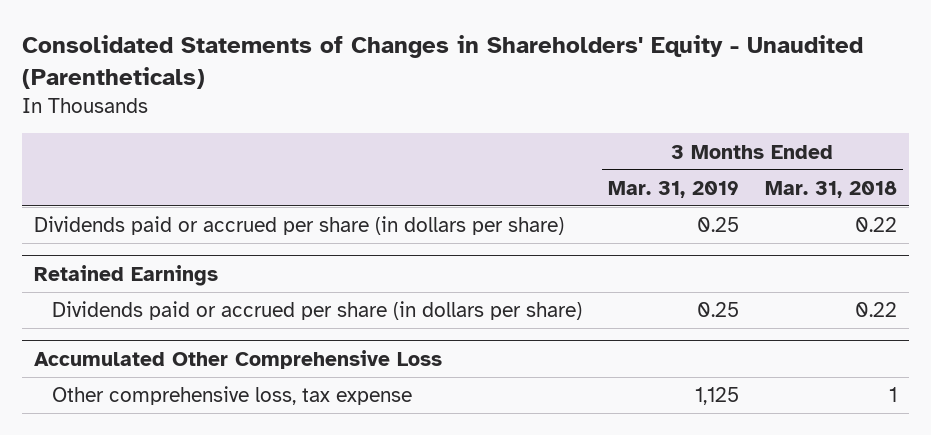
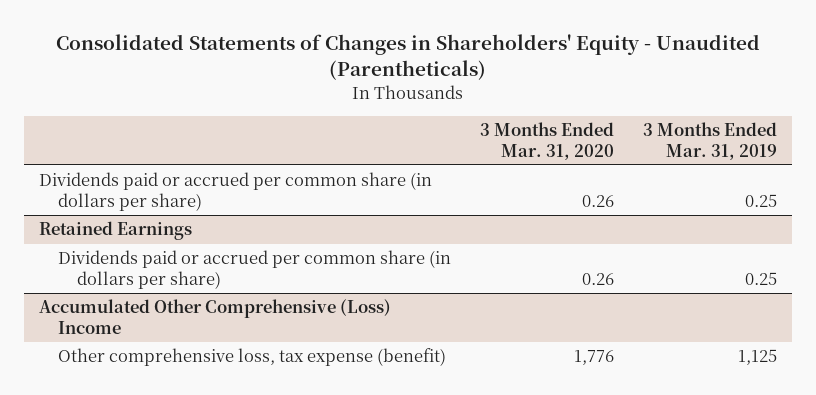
- | 3 Months Ended Mar. 31, 2019 | 3 Months Ended Mar. 31, 2018
+ | 3 Months Ended Mar. 31, 2020 | 3 Months Ended Mar. 31, 2019
- Dividends paid or accrued per share (in dollars per share) | 0.25 | 0.22
+ Dividends paid or accrued per common share (in dollars per share) | 0.26 | 0.25
@ Retained Earnings
- Dividends paid or accrued per share (in dollars per share) | 0.25 | 0.22
- Accumulated Other Comprehensive Loss
- Other comprehensive loss, tax expense | 1,125 | 1
@ Retained Earnings
+ Dividends paid or accrued per common share (in dollars per share) | 0.26 | 0.25
+ Accumulated Other Comprehensive (Loss) Income
+ Other comprehensive loss, tax expense (benefit) | 1,776 | 1,125

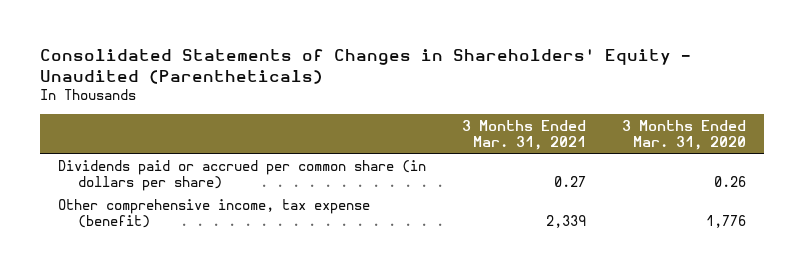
- | 3 Months Ended Mar. 31, 2020 | 3 Months Ended Mar. 31, 2019
+ | 3 Months Ended Mar. 31, 2021 | 3 Months Ended Mar. 31, 2020
- Retained Earnings
- Dividends paid or accrued per common share (in dollars per share) | 0.26 | 0.25
- Accumulated Other Comprehensive (Loss) Income
- Other comprehensive loss, tax expense (benefit) | 1,776 | 1,125
+ Other comprehensive income, tax expense (benefit) | 2,339 | 1,776

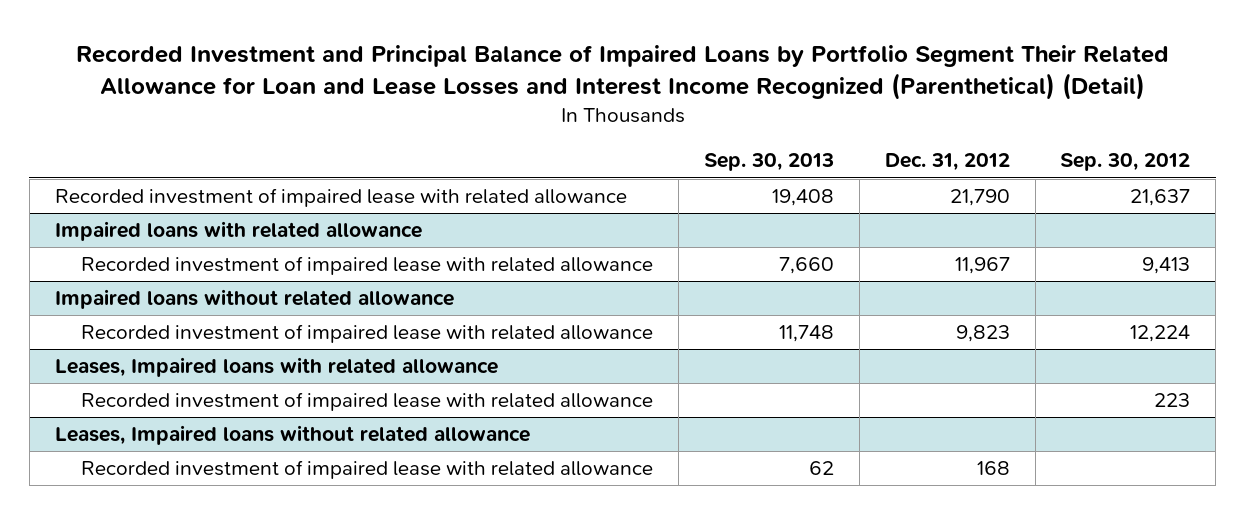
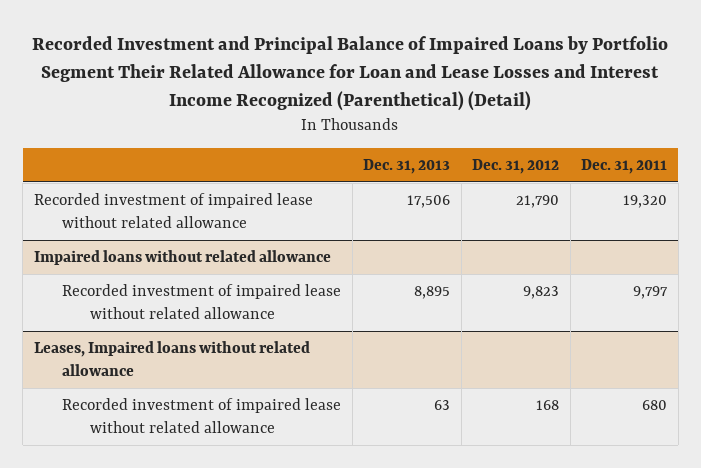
- | Sep. 30, 2013 | Dec. 31, 2012 | Sep. 30, 2012
+ | Dec. 31, 2013 | Dec. 31, 2012 | Dec. 31, 2011
- Recorded investment of impaired lease with related allowance | 19,408 | 21,790 | 21,637
- Impaired loans with related allowance
- Recorded investment of impaired lease with related allowance | 7,660 | 11,967 | 9,413
+ Recorded investment of impaired lease without related allowance | 17,506 | 21,790 | 19,320
@ Impaired loans without related allowance
- Recorded investment of impaired lease with related allowance | 11,748 | 9,823 | 12,224
- Leases, Impaired loans with related allowance
- Recorded investment of impaired lease with related allowance | | | 223
@ Impaired loans without related allowance
+ Recorded investment of impaired lease without related allowance | 8,895 | 9,823 | 9,797
@ Leases, Impaired loans without related allowance
- Recorded investment of impaired lease with related allowance | 62 | 168 |
+ Recorded investment of impaired lease without related allowance | 63 | 168 | 680

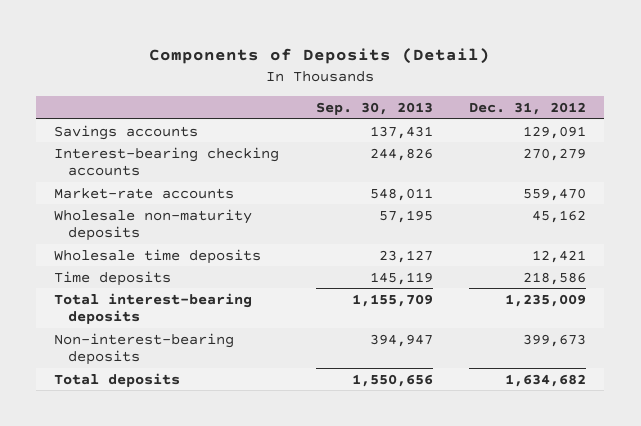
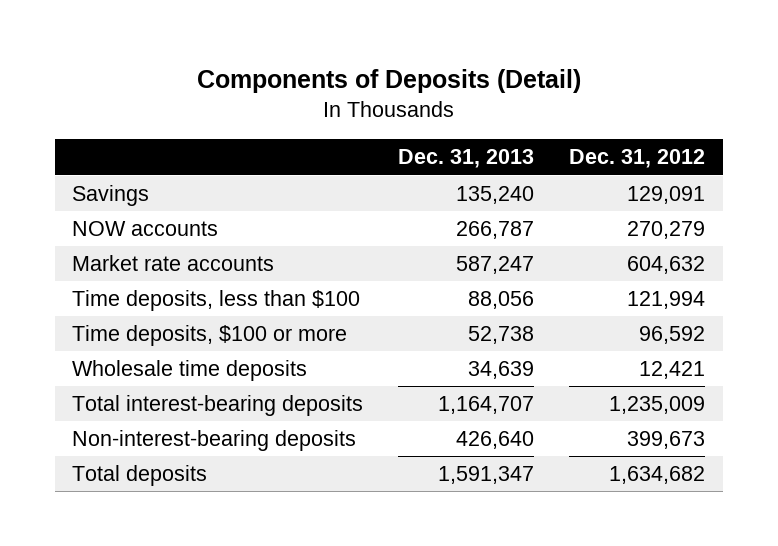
- | Sep. 30, 2013 | Dec. 31, 2012
+ | Dec. 31, 2013 | Dec. 31, 2012
- Savings accounts | 137,431 | 129,091
- Interest-bearing checking accounts | 244,826 | 270,279
- Market-rate accounts | 548,011 | 559,470
- Wholesale non-maturity deposits | 57,195 | 45,162
+ Savings | 135,240 | 129,091
+ NOW accounts | 266,787 | 270,279
+ Market rate accounts | 587,247 | 604,632
+ Time deposits, less than $100 | 88,056 | 121,994
+ Time deposits, $100 or more | 52,738 | 96,592
- Time deposits | 145,119 | 218,586

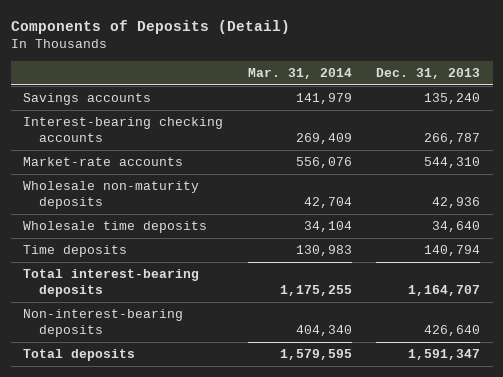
- | Dec. 31, 2013 | Dec. 31, 2012
+ | Mar. 31, 2014 | Dec. 31, 2013
- Savings | 135,240 | 129,091
- NOW accounts | 266,787 | 270,279
- Market rate accounts | 587,247 | 604,632
- Time deposits, less than $100 | 88,056 | 121,994
- Time deposits, $100 or more | 52,738 | 96,592
- Wholesale time deposits | 34,639 | 12,421
+ Savings accounts | 141,979 | 135,240
+ Interest-bearing checking accounts | 269,409 | 266,787
+ Market-rate accounts | 556,076 | 544,310
+ Wholesale non-maturity deposits | 42,704 | 42,936
+ Wholesale time deposits | 34,104 | 34,640
+ Time deposits | 130,983 | 140,794

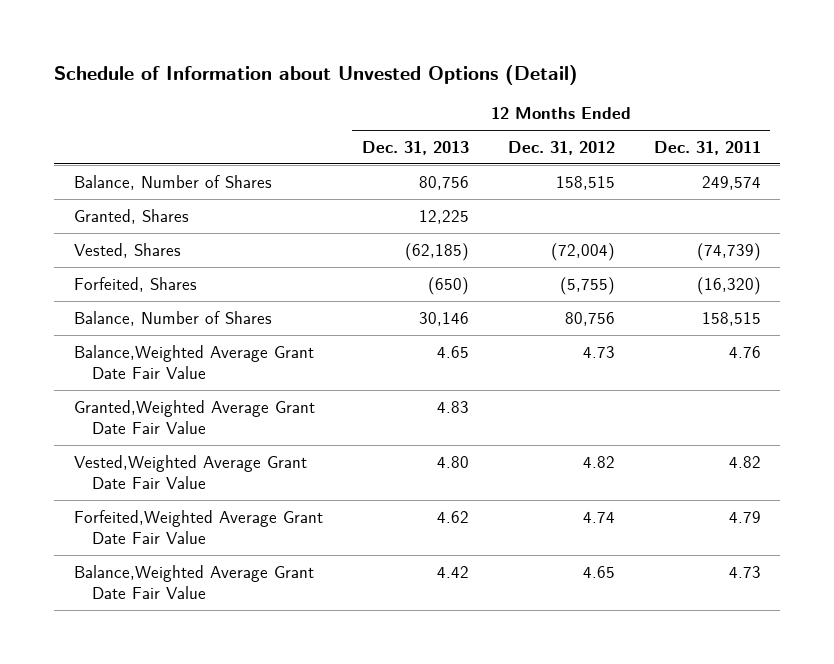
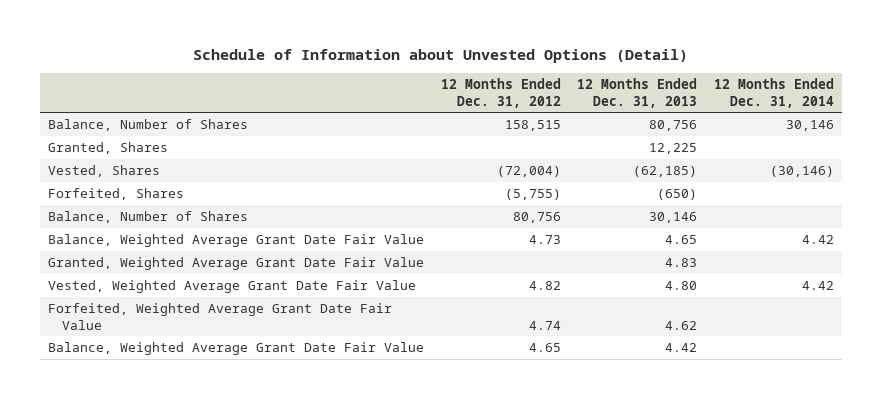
- | 12 Months Ended Dec. 31, 2013 | 12 Months Ended Dec. 31, 2012 | 12 Months Ended Dec. 31, 2011
+ | 12 Months Ended Dec. 31, 2012 | 12 Months Ended Dec. 31, 2013 | 12 Months Ended Dec. 31, 2014
- Balance,Weighted Average Grant Date Fair Value | 4.65 | 4.73 | 4.76
- Granted,Weighted Average Grant Date Fair Value | 4.83 | |
- Vested,Weighted Average Grant Date Fair Value | 4.80 | 4.82 | 4.82
- Forfeited,Weighted Average Grant Date Fair Value | 4.62 | 4.74 | 4.79
- Balance,Weighted Average Grant Date Fair Value | 4.42 | 4.65 | 4.73
+ Balance, Weighted Average Grant Date Fair Value | 4.73 | 4.65 | 4.42
+ Granted, Weighted Average Grant Date Fair Value | | 4.83 |
+ Vested, Weighted Average Grant Date Fair Value | 4.82 | 4.80 | 4.42
+ Forfeited, Weighted Average Grant Date Fair Value | 4.74 | 4.62 |
+ Balance, Weighted Average Grant Date Fair Value | 4.65 | 4.42 |

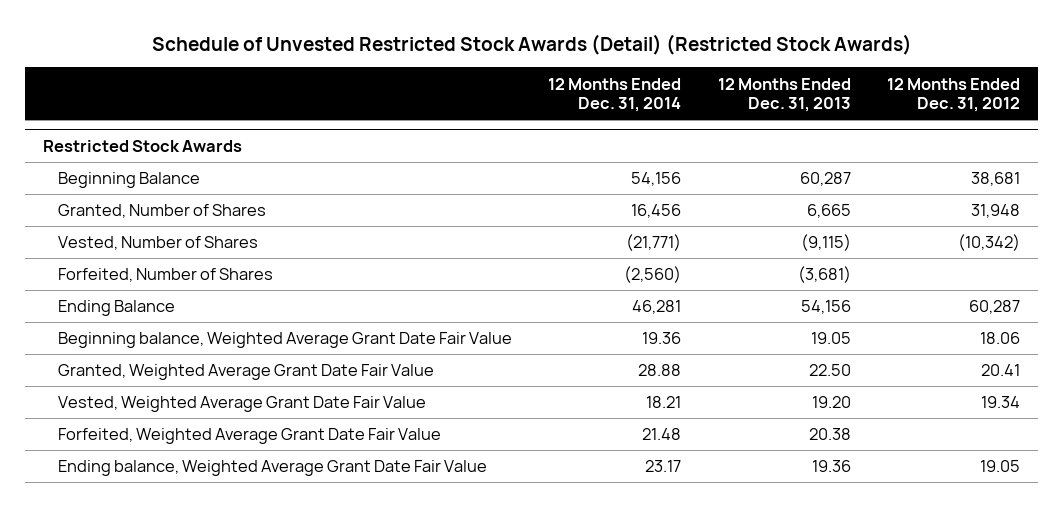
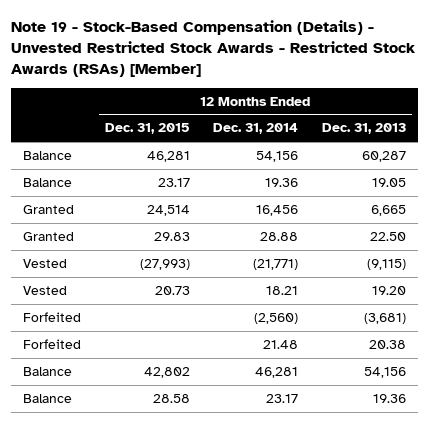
- Schedule of Unvested Restricted Stock Awards (Detail) (Restricted Stock Awards)
+ Note 19 - Stock-Based Compensation (Details) - Unvested Restricted Stock Awards - Restricted Stock Awards (RSAs) [Member]
- | 12 Months Ended Dec. 31, 2014 | 12 Months Ended Dec. 31, 2013 | 12 Months Ended Dec. 31, 2012
+ | 12 Months Ended Dec. 31, 2015 | 12 Months Ended Dec. 31, 2014 | 12 Months Ended Dec. 31, 2013
- Restricted Stock Awards
- Beginning Balance | 54,156 | 60,287 | 38,681
- Granted, Number of Shares | 16,456 | 6,665 | 31,948
- Vested, Number of Shares | (21,771) | (9,115) | (10,342)
- Forfeited, Number of Shares | (2,560) | (3,681) |
- Ending Balance | 46,281 | 54,156 | 60,287
- Beginning balance, Weighted Average Grant Date Fair Value | 19.36 | 19.05 | 18.06
- Granted, Weighted Average Grant Date Fair Value | 28.88 | 22.50 | 20.41
- Vested, Weighted Average Grant Date Fair Value | 18.21 | 19.20 | 19.34
- Forfeited, Weighted Average Grant Date Fair Value | 21.48 | 20.38 |
- Ending balance, Weighted Average Grant Date Fair Value | 23.17 | 19.36 | 19.05
+ Balance | 46,281 | 54,156 | 60,287
+ Balance | 23.17 | 19.36 | 19.05
+ Granted | 24,514 | 16,456 | 6,665
+ Granted | 29.83 | 28.88 | 22.50
+ Vested | (27,993) | (21,771) | (9,115)
+ Vested | 20.73 | 18.21 | 19.20
+ Forfeited | | (2,560) | (3,681)
+ Forfeited | | 21.48 | 20.38
+ Balance | 42,802 | 46,281 | 54,156
+ Balance | 28.58 | 23.17 | 19.36

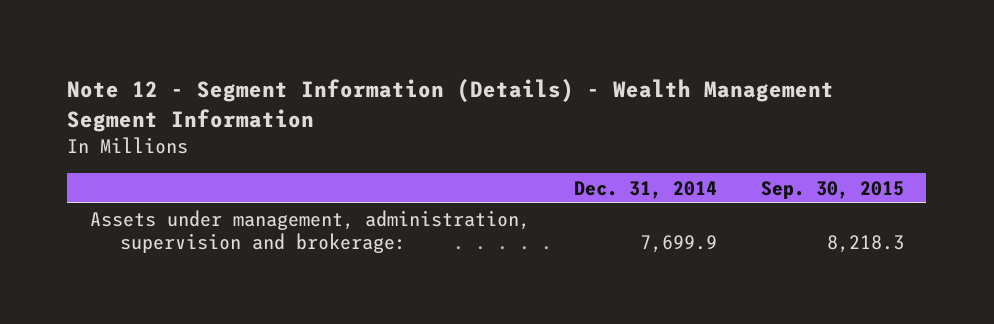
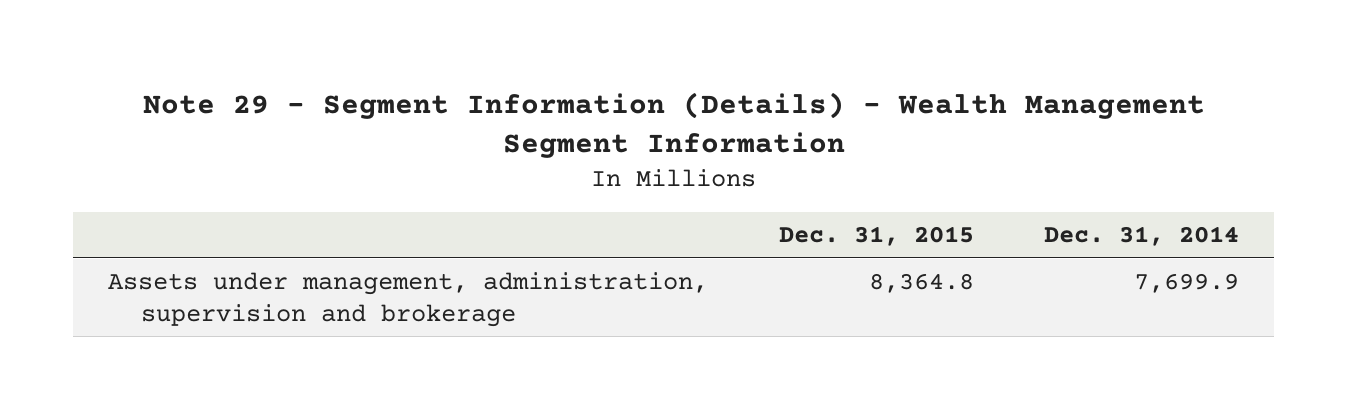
- Note 12 - Segment Information (Details) - Wealth Management Segment Information
+ Note 29 - Segment Information (Details) - Wealth Management Segment Information
- | Dec. 31, 2014 | Sep. 30, 2015
+ | Dec. 31, 2015 | Dec. 31, 2014
- Assets under management, administration, supervision and brokerage: | 7,699.9 | 8,218.3
+ Assets under management, administration, supervision and brokerage | 8,364.8 | 7,699.9

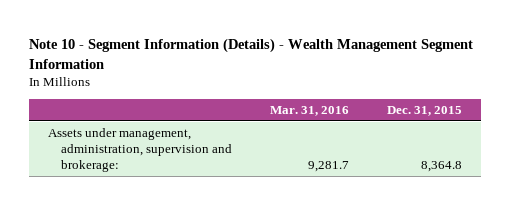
- Note 29 - Segment Information (Details) - Wealth Management Segment Information
+ Note 10 - Segment Information (Details) - Wealth Management Segment Information
- | Dec. 31, 2015 | Dec. 31, 2014
+ | Mar. 31, 2016 | Dec. 31, 2015
- Assets under management, administration, supervision and brokerage | 8,364.8 | 7,699.9
+ Assets under management, administration, supervision and brokerage: | 9,281.7 | 8,364.8

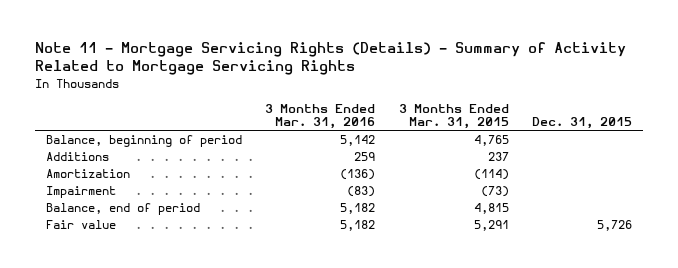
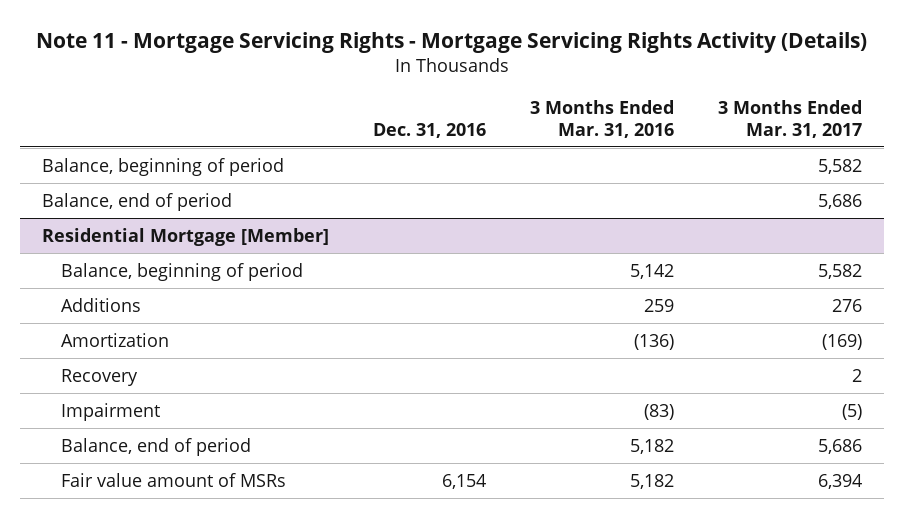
- Note 11 - Mortgage Servicing Rights (Details) - Summary of Activity Related to Mortgage Servicing Rights
+ Note 11 - Mortgage Servicing Rights - Mortgage Servicing Rights Activity (Details)
- | 3 Months Ended Mar. 31, 2016 | 3 Months Ended Mar. 31, 2015 | Dec. 31, 2015
+ | Dec. 31, 2016 | 3 Months Ended Mar. 31, 2016 | 3 Months Ended Mar. 31, 2017
+ Balance, beginning of period | | | 5,582
+ Balance, end of period | | | 5,686
+ Residential Mortgage [Member]
+ Recovery | | | 2
- Fair value | 5,182 | 5,291 | 5,726
+ Fair value amount of MSRs | 6,154 | 5,182 | 6,394

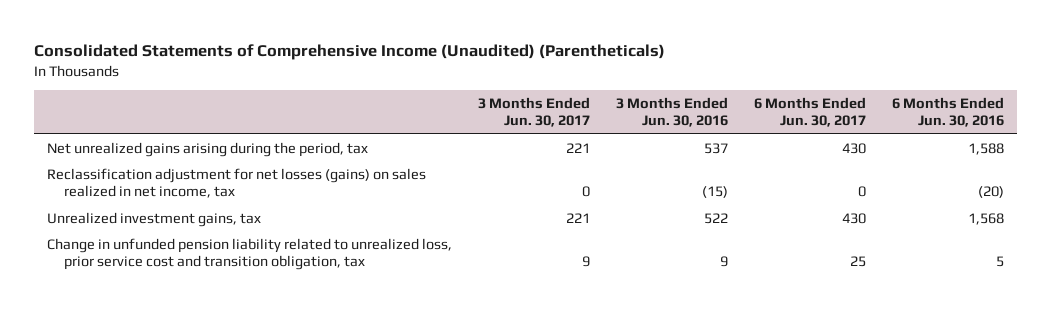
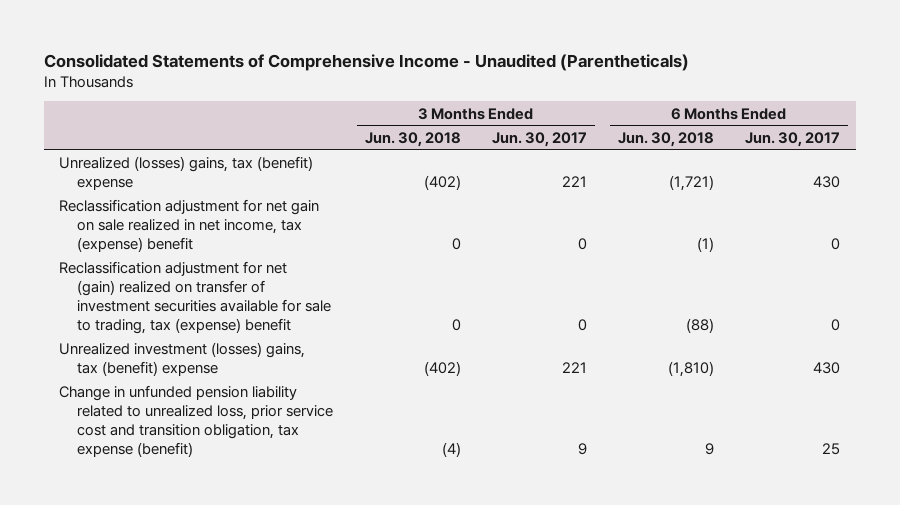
- Consolidated Statements of Comprehensive Income (Unaudited) (Parentheticals)
+ Consolidated Statements of Comprehensive Income - Unaudited (Parentheticals)
- | 3 Months Ended Jun. 30, 2017 | 3 Months Ended Jun. 30, 2016 | 6 Months Ended Jun. 30, 2017 | 6 Months Ended Jun. 30, 2016
+ | 3 Months Ended Jun. 30, 2018 | 3 Months Ended Jun. 30, 2017 | 6 Months Ended Jun. 30, 2018 | 6 Months Ended Jun. 30, 2017
- Net unrealized gains arising during the period, tax | 221 | 537 | 430 | 1,588
- Reclassification adjustment for net losses (gains) on sales realized in net income, tax | 0 | (15) | 0 | (20)
- Unrealized investment gains, tax | 221 | 522 | 430 | 1,568
- Change in unfunded pension liability related to unrealized loss, prior service cost and transition obligation, tax | 9 | 9 | 25 | 5
+ Unrealized (losses) gains, tax (benefit) expense | (402) | 221 | (1,721) | 430
+ Reclassification adjustment for net gain on sale realized in net income, tax (expense) benefit | 0 | 0 | (1) | 0
+ Reclassification adjustment for net (gain) realized on transfer of investment securities available for sale to trading, tax (expense) benefit | 0 | 0 | (88) | 0
+ Unrealized investment (losses) gains, tax (benefit) expense | (402) | 221 | (1,810) | 430
+ Change in unfunded pension liability related to unrealized loss, prior service cost and transition obligation, tax expense (benefit) | (4) | 9 | 9 | 25

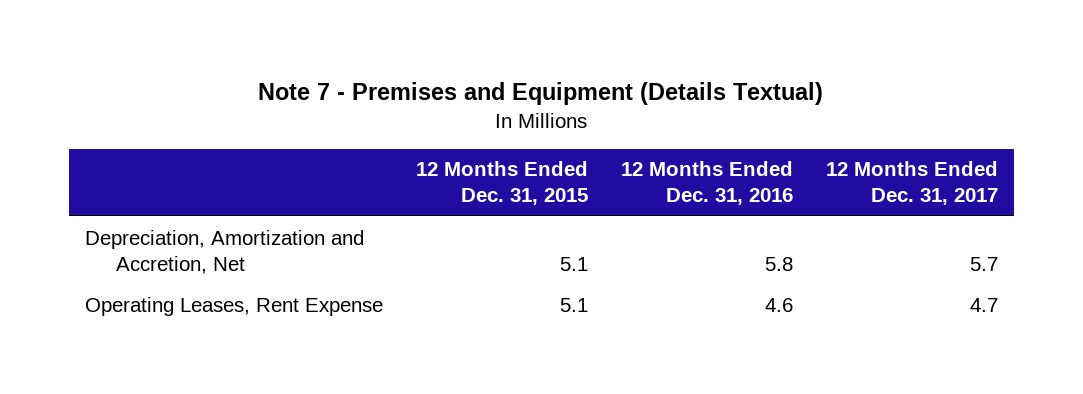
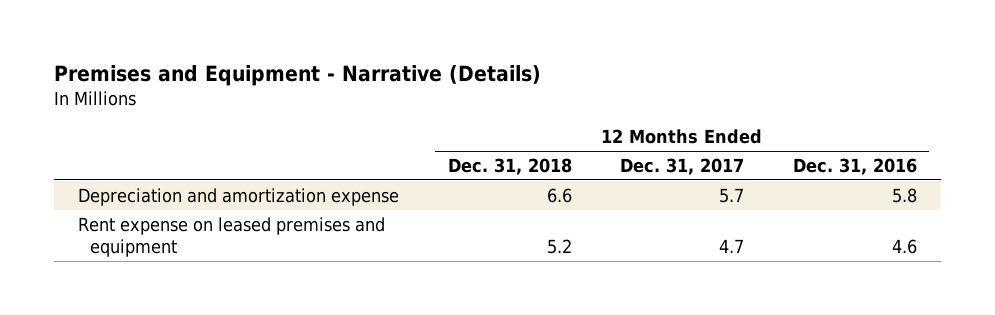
- Note 7 - Premises and Equipment (Details Textual)
+ Premises and Equipment - Narrative (Details)
- | 12 Months Ended Dec. 31, 2015 | 12 Months Ended Dec. 31, 2016 | 12 Months Ended Dec. 31, 2017
+ | 12 Months Ended Dec. 31, 2018 | 12 Months Ended Dec. 31, 2017 | 12 Months Ended Dec. 31, 2016
- Depreciation, Amortization and Accretion, Net | 5.1 | 5.8 | 5.7
- Operating Leases, Rent Expense | 5.1 | 4.6 | 4.7
+ Depreciation and amortization expense | 6.6 | 5.7 | 5.8
+ Rent expense on leased premises and equipment | 5.2 | 4.7 | 4.6

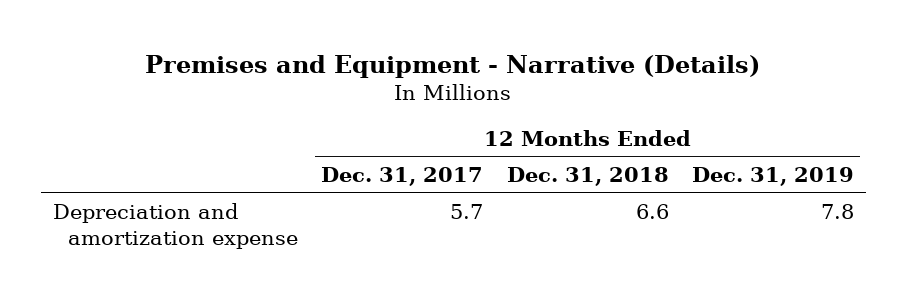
- | 12 Months Ended Dec. 31, 2018 | 12 Months Ended Dec. 31, 2017 | 12 Months Ended Dec. 31, 2016
+ | 12 Months Ended Dec. 31, 2017 | 12 Months Ended Dec. 31, 2018 | 12 Months Ended Dec. 31, 2019
- Rent expense on leased premises and equipment | 5.2 | 4.7 | 4.6

